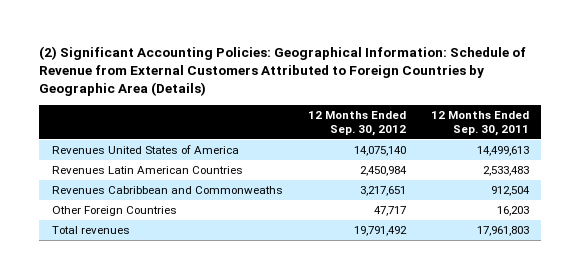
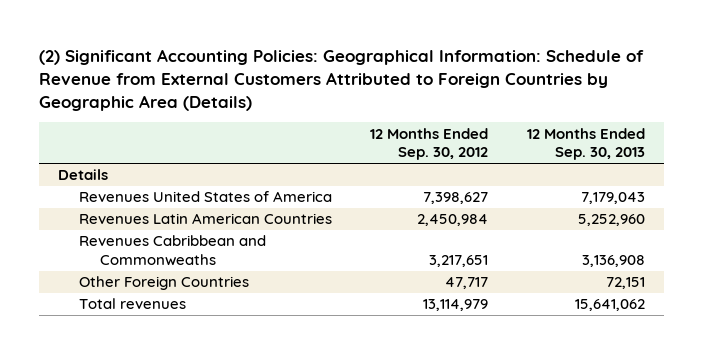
- | 12 Months Ended Sep. 30, 2012 | 12 Months Ended Sep. 30, 2011
+ | 12 Months Ended Sep. 30, 2012 | 12 Months Ended Sep. 30, 2013
- Revenues United States of America | 14,075,140 | 14,499,613
+ Details
+ Revenues United States of America | 7,398,627 | 7,179,043
- Total revenues | 19,791,492 | 17,961,803
+ Total revenues | 13,114,979 | 15,641,062

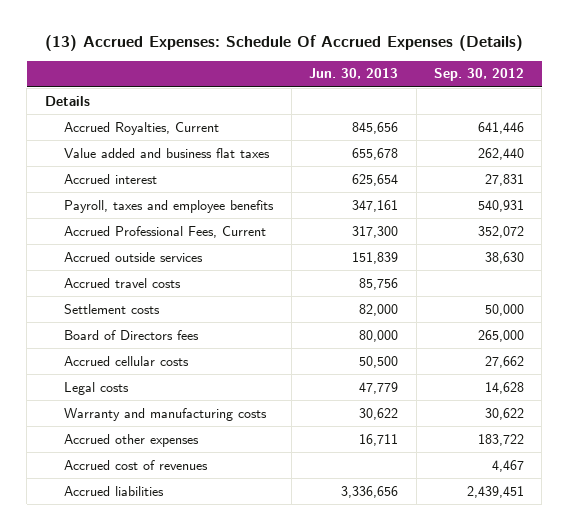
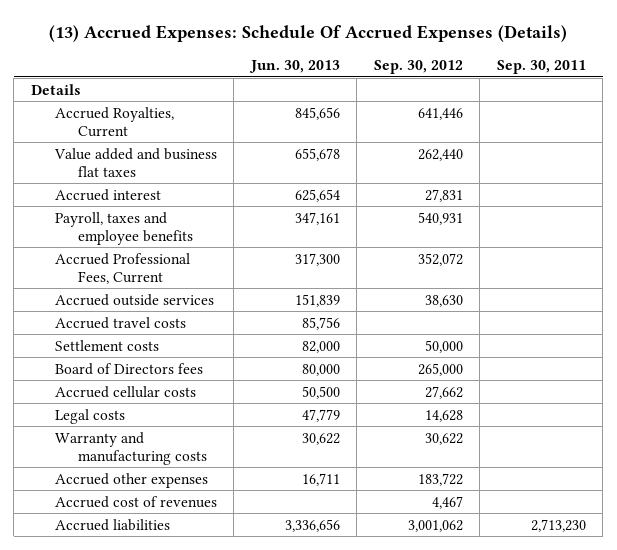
- | Jun. 30, 2013 | Sep. 30, 2012
+ | Jun. 30, 2013 | Sep. 30, 2012 | Sep. 30, 2011
- Accrued liabilities | 3,336,656 | 2,439,451
+ Accrued liabilities | 3,336,656 | 3,001,062 | 2,713,230

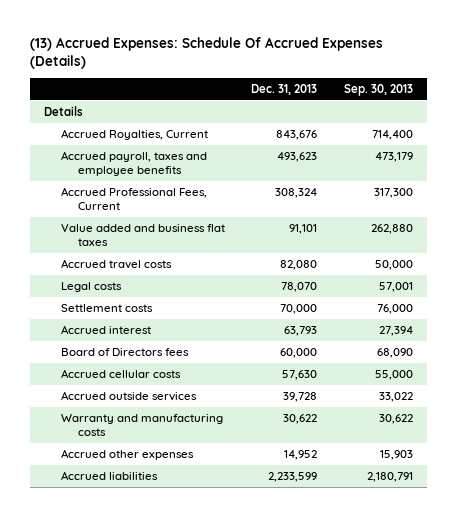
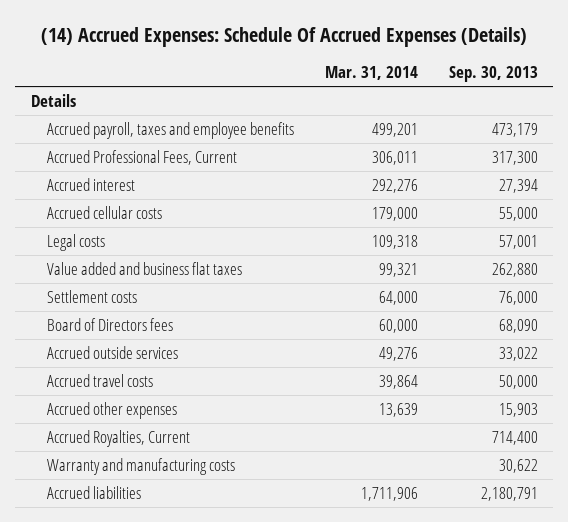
- (13) Accrued Expenses: Schedule Of Accrued Expenses (Details)
+ (14) Accrued Expenses: Schedule Of Accrued Expenses (Details)
- | Dec. 31, 2013 | Sep. 30, 2013
+ | Mar. 31, 2014 | Sep. 30, 2013
moved up: Accrued interest | 292,276 | 27,394
moved up: Accrued cellular costs | 179,000 | 55,000
moved down: Value added and business flat taxes | 99,321 | 262,880
moved down: Accrued travel costs | 39,864 | 50,000
moved down: Accrued Royalties, Current | | 714,400
moved down: Warranty and manufacturing costs | | 30,622

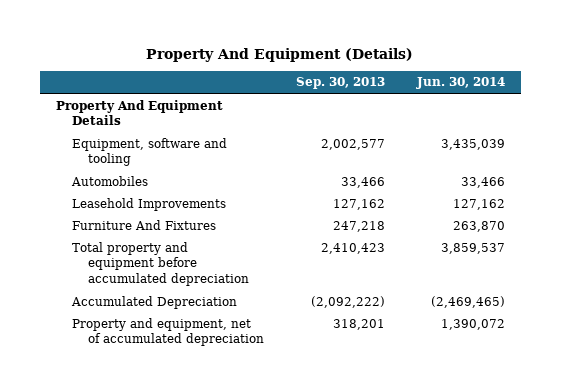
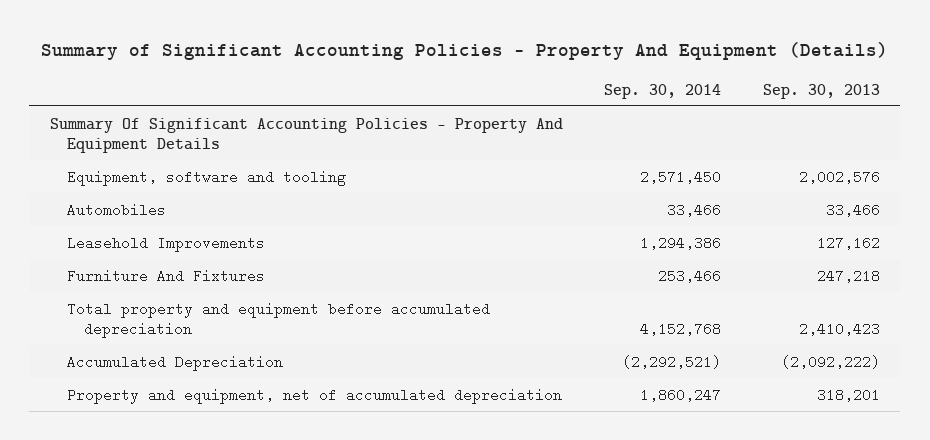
- Property And Equipment (Details)
+ Summary of Significant Accounting Policies - Property And Equipment (Details)
- | Sep. 30, 2013 | Jun. 30, 2014
+ | Sep. 30, 2014 | Sep. 30, 2013
- Property And Equipment Details
- Equipment, software and tooling | 2,002,577 | 3,435,039
+ Summary Of Significant Accounting Policies - Property And Equipment Details
+ Equipment, software and tooling | 2,571,450 | 2,002,576

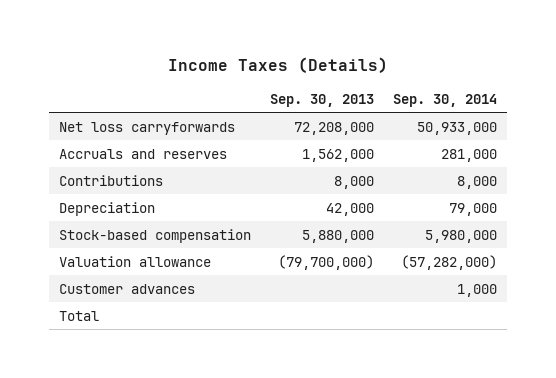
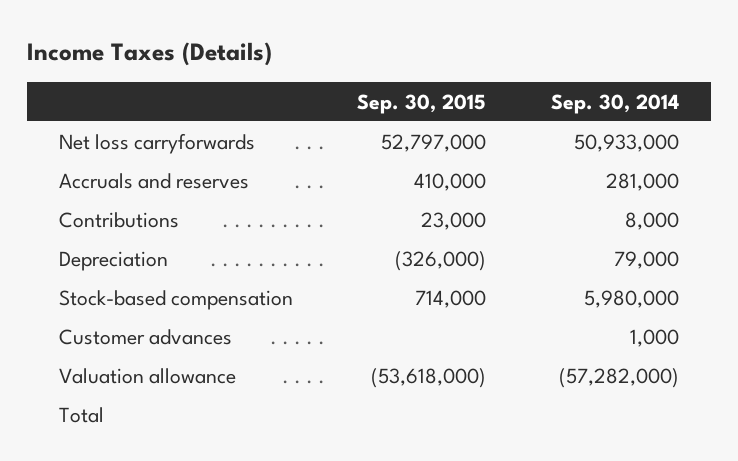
- | Sep. 30, 2013 | Sep. 30, 2014
+ | Sep. 30, 2015 | Sep. 30, 2014
moved down: Valuation allowance | (53,618,000) | (57,282,000)

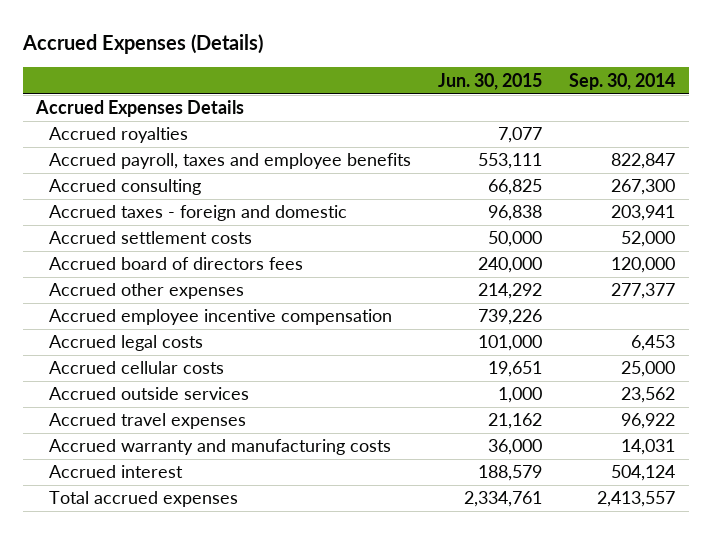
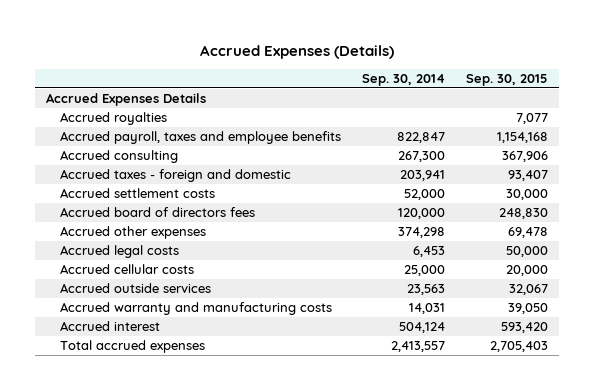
- | Jun. 30, 2015 | Sep. 30, 2014
+ | Sep. 30, 2014 | Sep. 30, 2015
- Accrued other expenses | 214,292 | 277,377
- Accrued employee incentive compensation | 739,226 |
+ Accrued other expenses | 374,298 | 69,478
- Accrued outside services | 1,000 | 23,562
- Accrued travel expenses | 21,162 | 96,922
+ Accrued outside services | 23,563 | 32,067

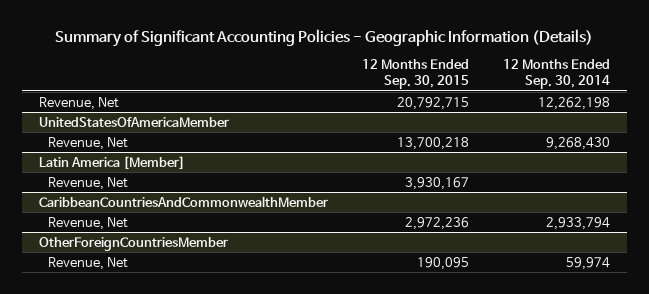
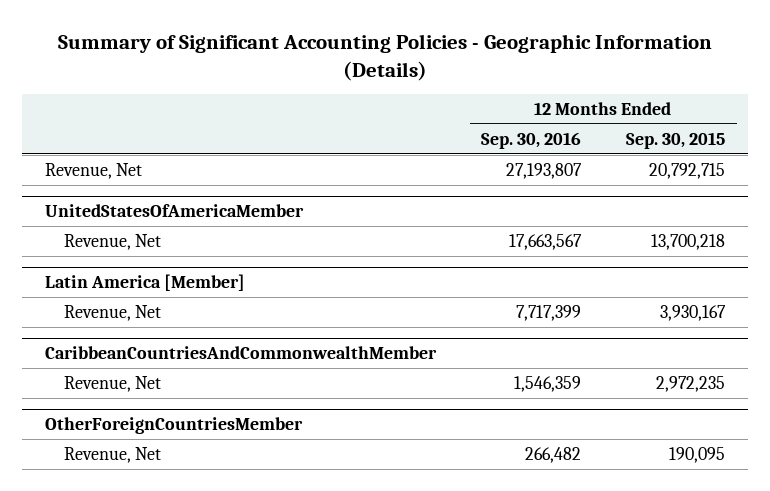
- | 12 Months Ended Sep. 30, 2015 | 12 Months Ended Sep. 30, 2014
+ | 12 Months Ended Sep. 30, 2016 | 12 Months Ended Sep. 30, 2015
@ CaribbeanCountriesAndCommonwealthMember
- Revenue, Net | 2,972,236 | 2,933,794
+ Revenue, Net | 1,546,359 | 2,972,235

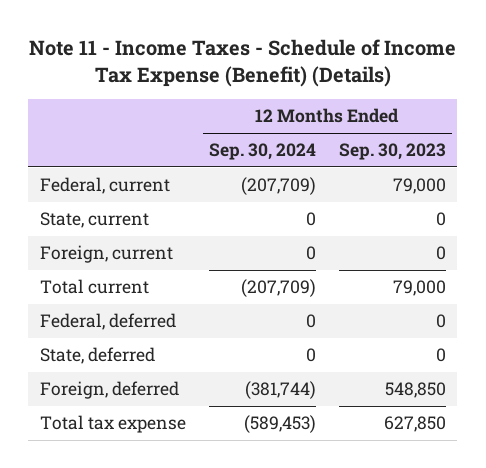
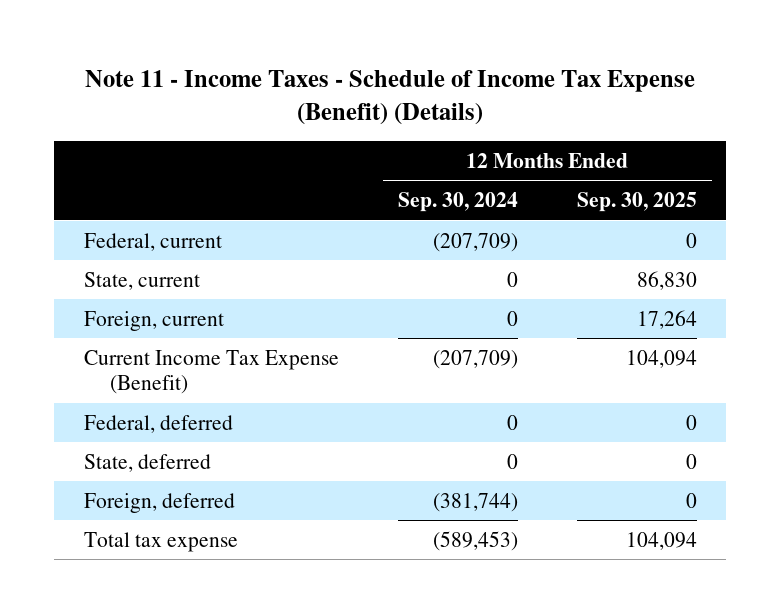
- | 12 Months Ended Sep. 30, 2024 | 12 Months Ended Sep. 30, 2023
+ | 12 Months Ended Sep. 30, 2024 | 12 Months Ended Sep. 30, 2025
- Total current | (207,709) | 79,000
+ Current Income Tax Expense (Benefit) | (207,709) | 104,094

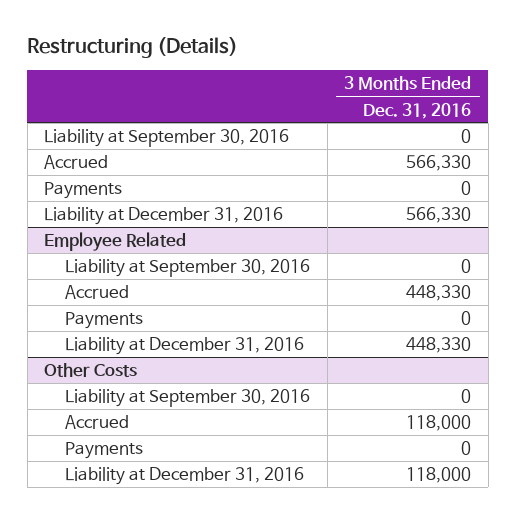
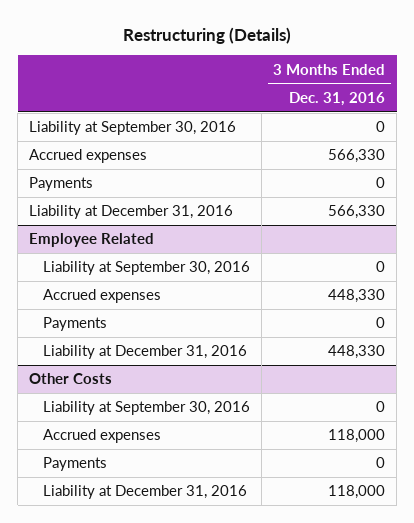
- Accrued | 566,330
+ Accrued expenses | 566,330
@ Employee Related
- Accrued | 448,330
+ Accrued expenses | 448,330
@ Other Costs
- Accrued | 118,000
+ Accrued expenses | 118,000

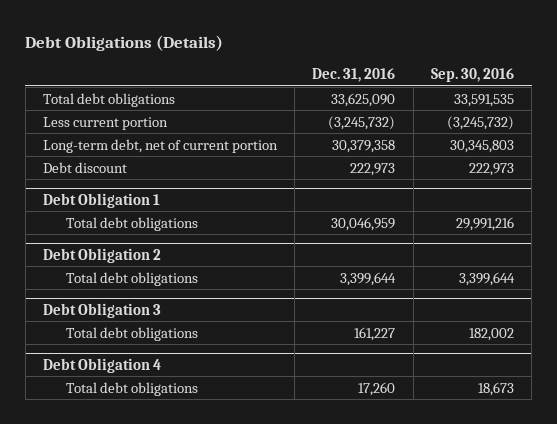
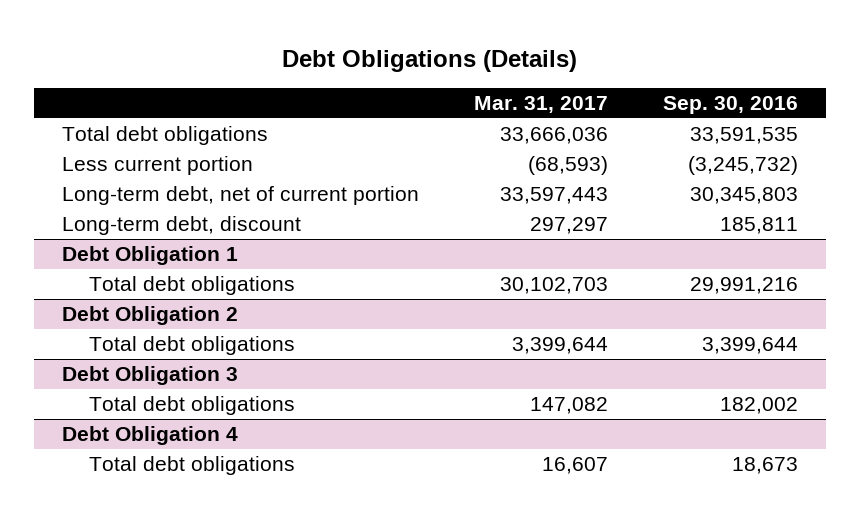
- | Dec. 31, 2016 | Sep. 30, 2016
+ | Mar. 31, 2017 | Sep. 30, 2016
- Debt discount | 222,973 | 222,973
+ Long-term debt, discount | 297,297 | 185,811

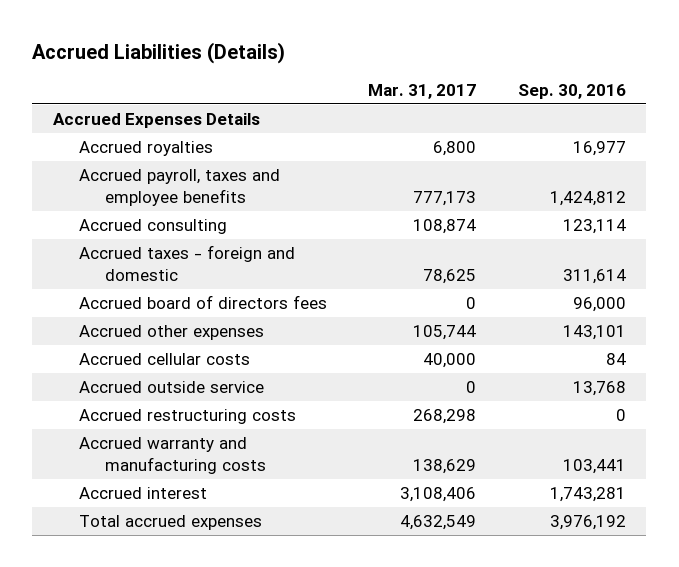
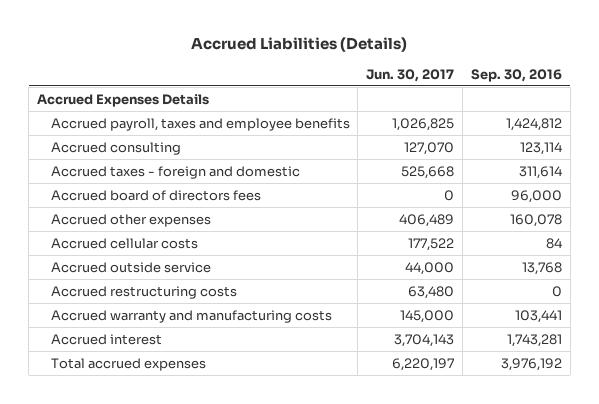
- | Mar. 31, 2017 | Sep. 30, 2016
+ | Jun. 30, 2017 | Sep. 30, 2016
- Accrued royalties | 6,800 | 16,977
- Accrued other expenses | 105,744 | 143,101
+ Accrued other expenses | 406,489 | 160,078

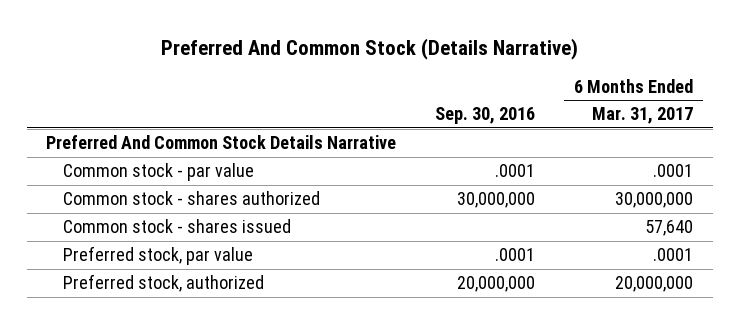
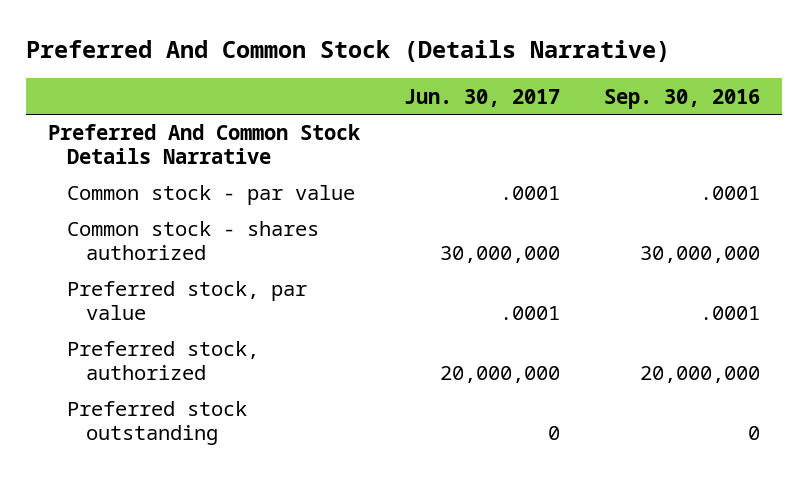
- | Sep. 30, 2016 | 6 Months Ended Mar. 31, 2017
+ | Jun. 30, 2017 | Sep. 30, 2016
- Common stock - shares issued | | 57,640
+ Preferred stock outstanding | 0 | 0

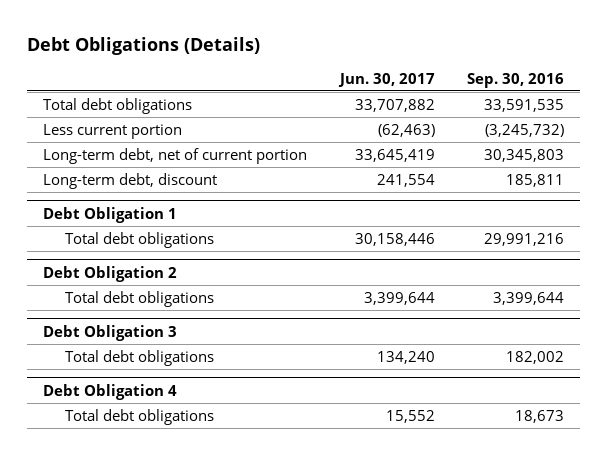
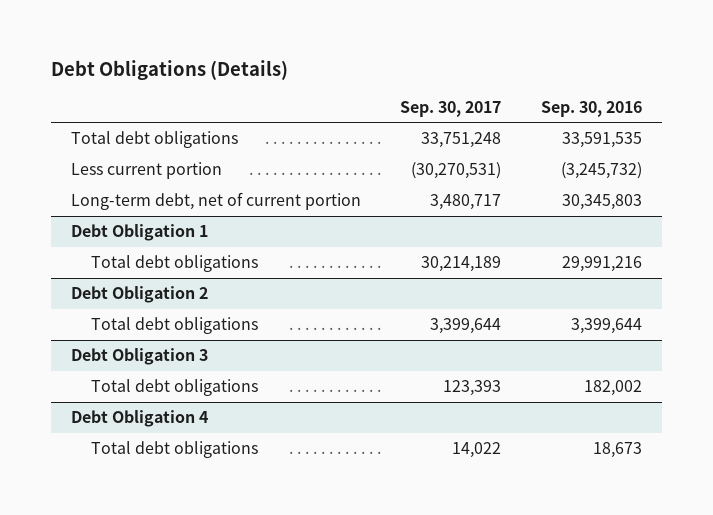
- | Jun. 30, 2017 | Sep. 30, 2016
+ | Sep. 30, 2017 | Sep. 30, 2016
- Long-term debt, discount | 241,554 | 185,811

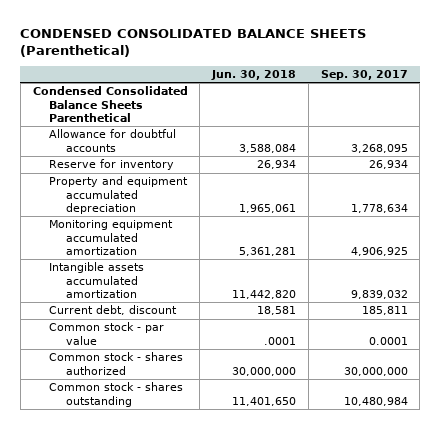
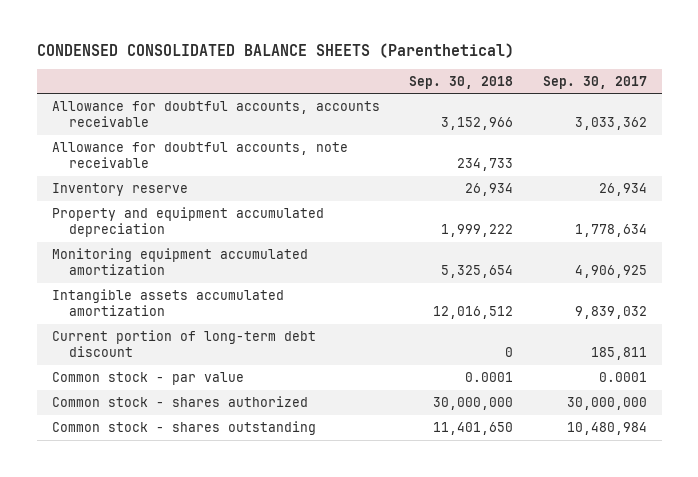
- | Jun. 30, 2018 | Sep. 30, 2017
+ | Sep. 30, 2018 | Sep. 30, 2017
- Condensed Consolidated Balance Sheets Parenthetical
- Allowance for doubtful accounts | 3,588,084 | 3,268,095
- Reserve for inventory | 26,934 | 26,934
+ Allowance for doubtful accounts, accounts receivable | 3,152,966 | 3,033,362
+ Allowance for doubtful accounts, note receivable | 234,733 |
+ Inventory reserve | 26,934 | 26,934
- Current debt, discount | 18,581 | 185,811
+ Current portion of long-term debt discount | 0 | 185,811

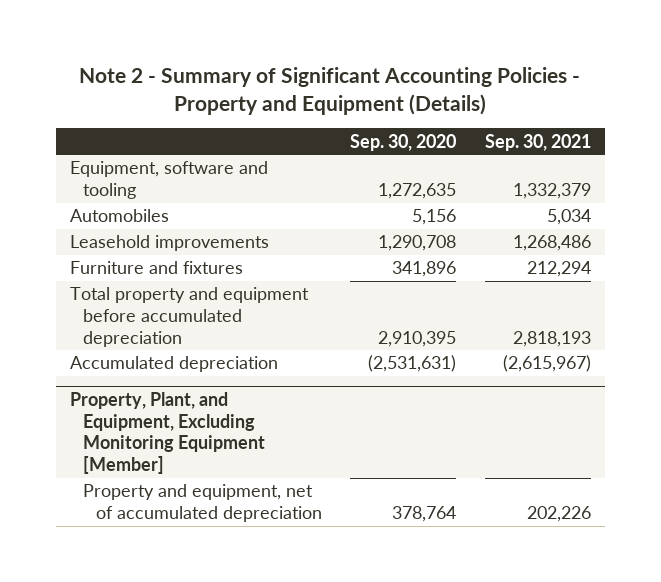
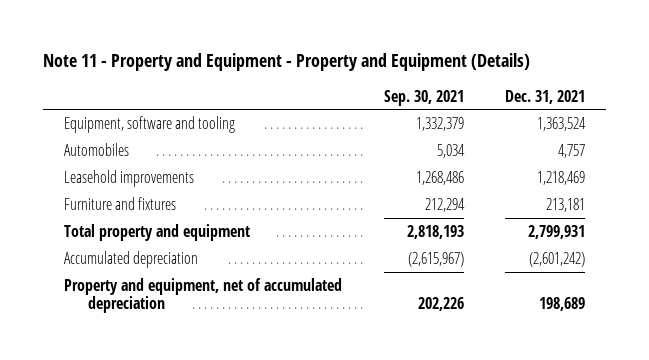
- Note 2 - Summary of Significant Accounting Policies - Property and Equipment (Details)
+ Note 11 - Property and Equipment - Property and Equipment (Details)
- | Sep. 30, 2020 | Sep. 30, 2021
+ | Sep. 30, 2021 | Dec. 31, 2021
- Total property and equipment before accumulated depreciation | 2,910,395 | 2,818,193
+ Total property and equipment | 2,818,193 | 2,799,931
- Property, Plant, and Equipment, Excluding Monitoring Equipment [Member]

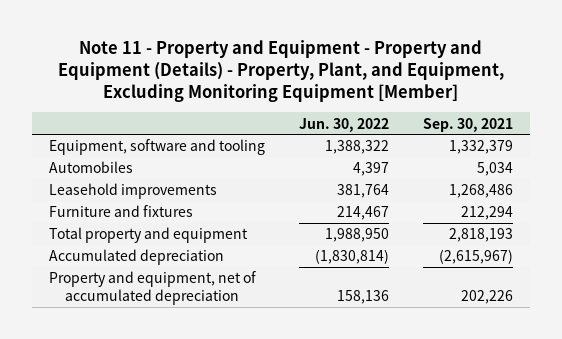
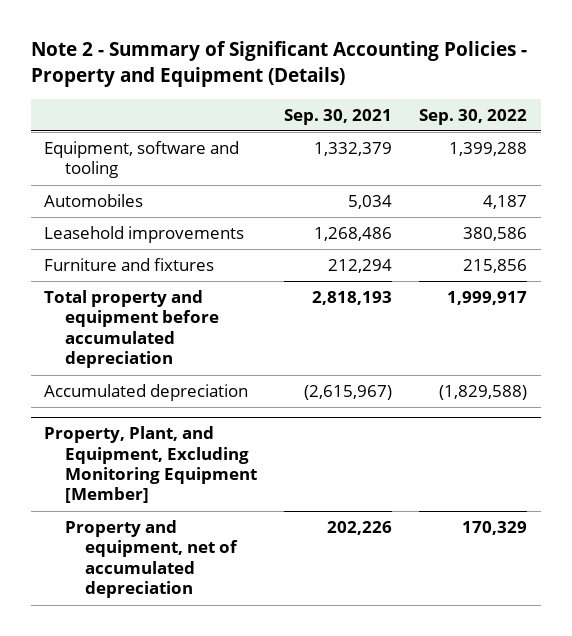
- Note 11 - Property and Equipment - Property and Equipment (Details) - Property, Plant, and Equipment, Excluding Monitoring Equipment [Member]
+ Note 2 - Summary of Significant Accounting Policies - Property and Equipment (Details)
- | Jun. 30, 2022 | Sep. 30, 2021
+ | Sep. 30, 2021 | Sep. 30, 2022
- Total property and equipment | 1,988,950 | 2,818,193
+ Total property and equipment before accumulated depreciation | 2,818,193 | 1,999,917
+ Property, Plant, and Equipment, Excluding Monitoring Equipment [Member]

